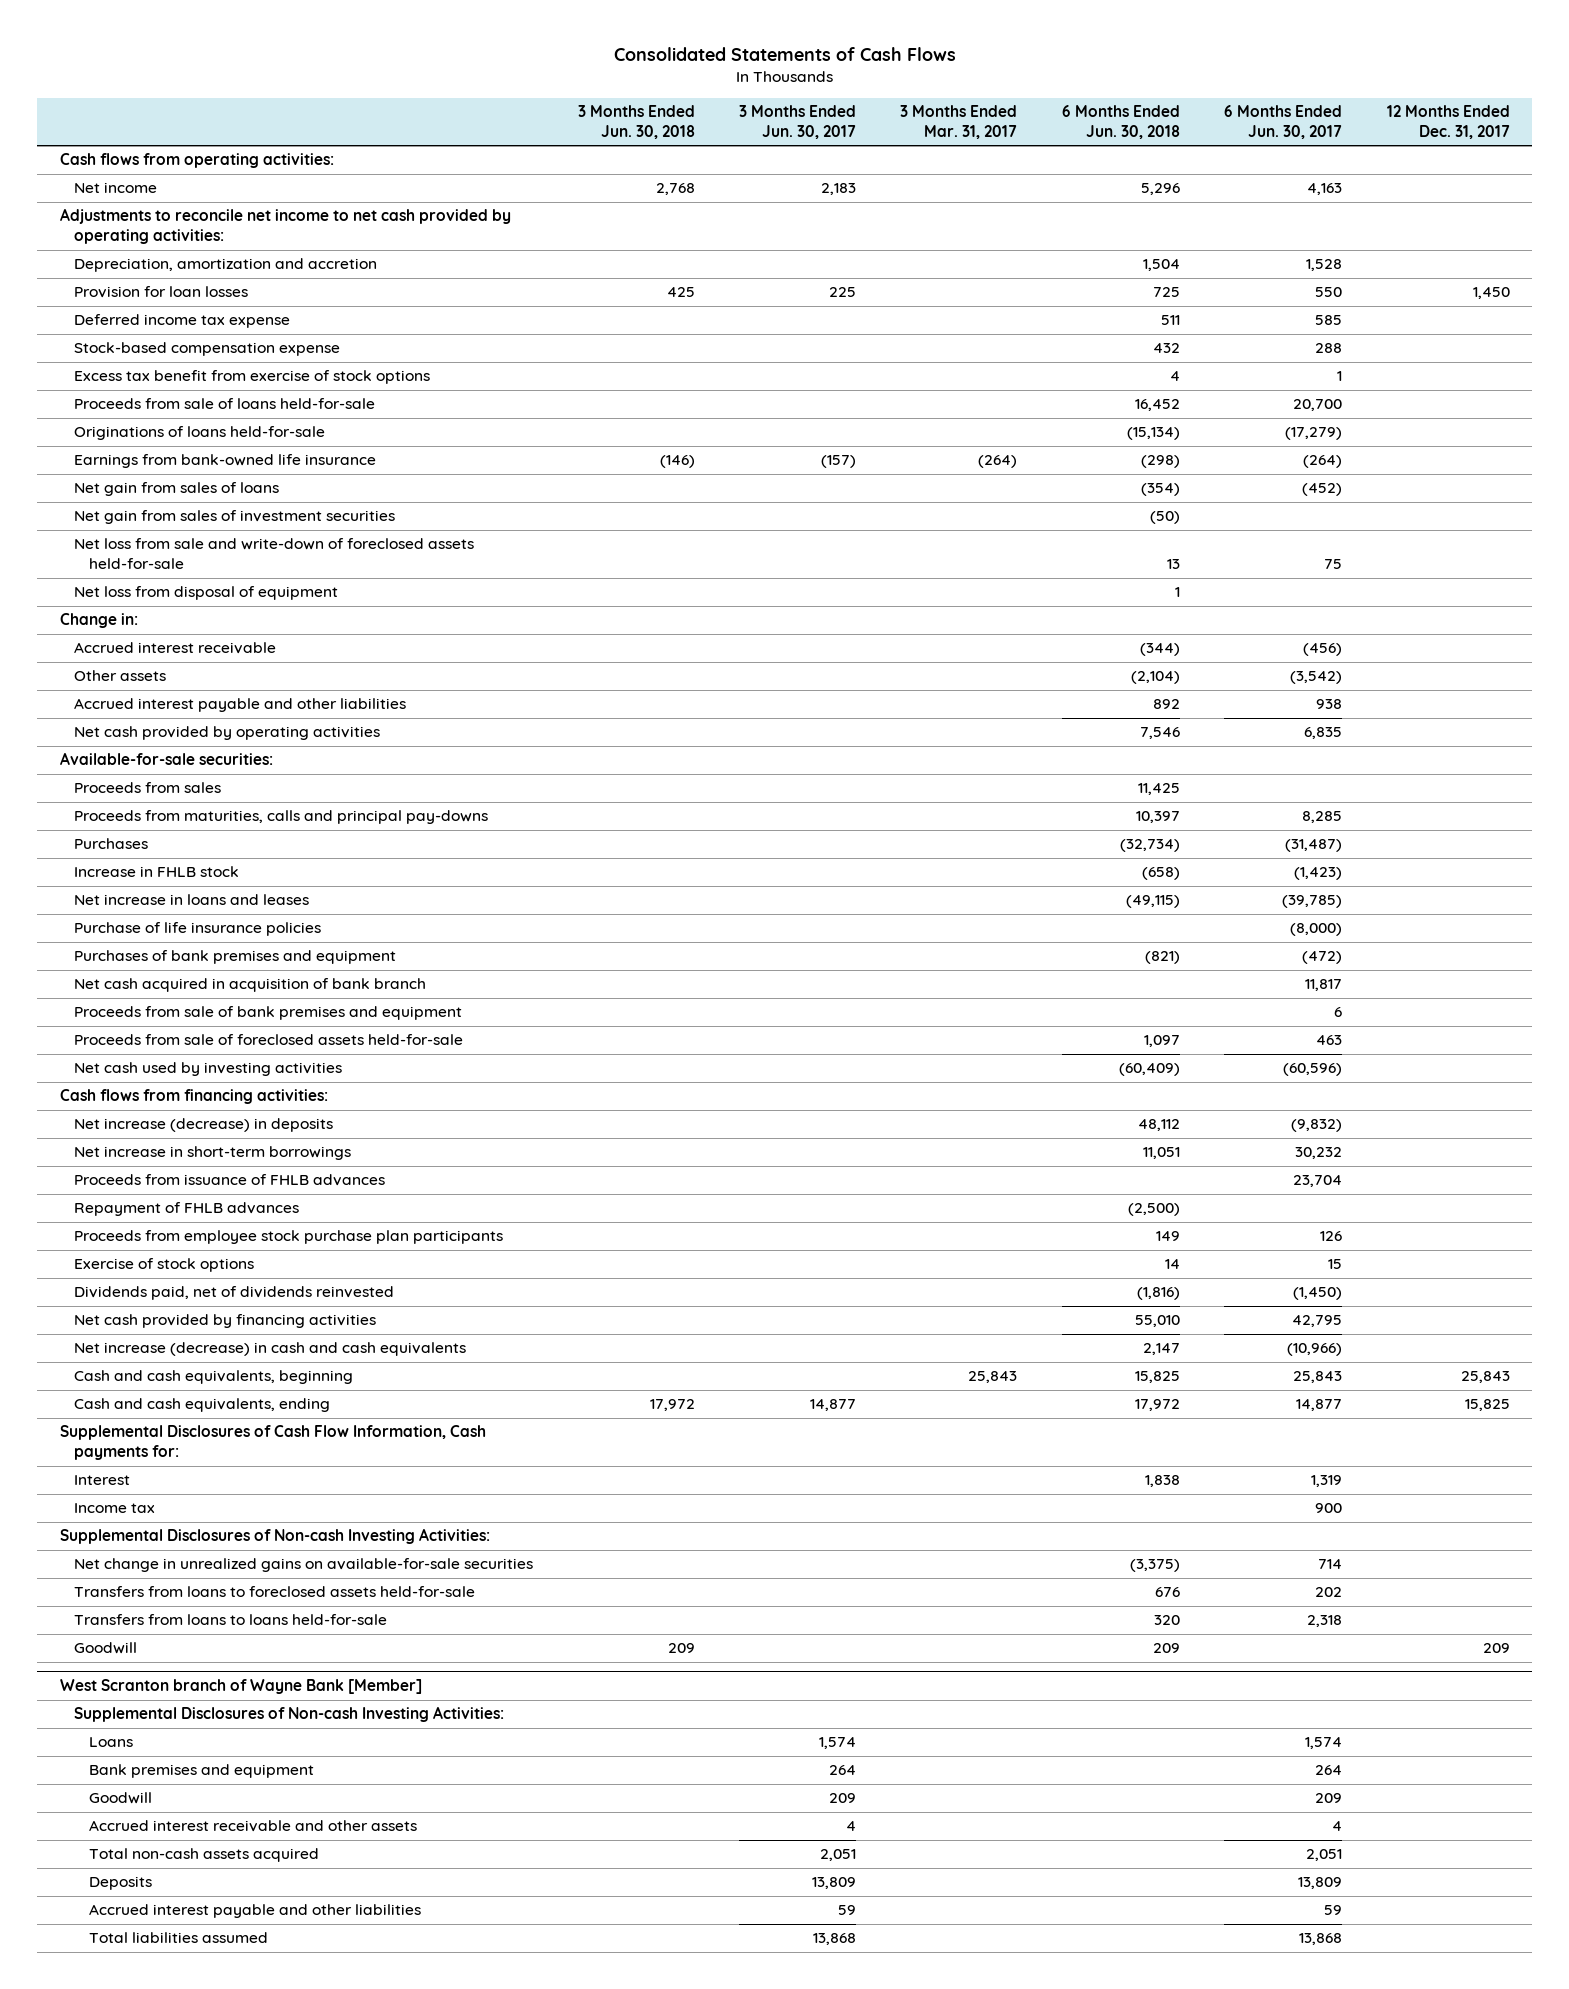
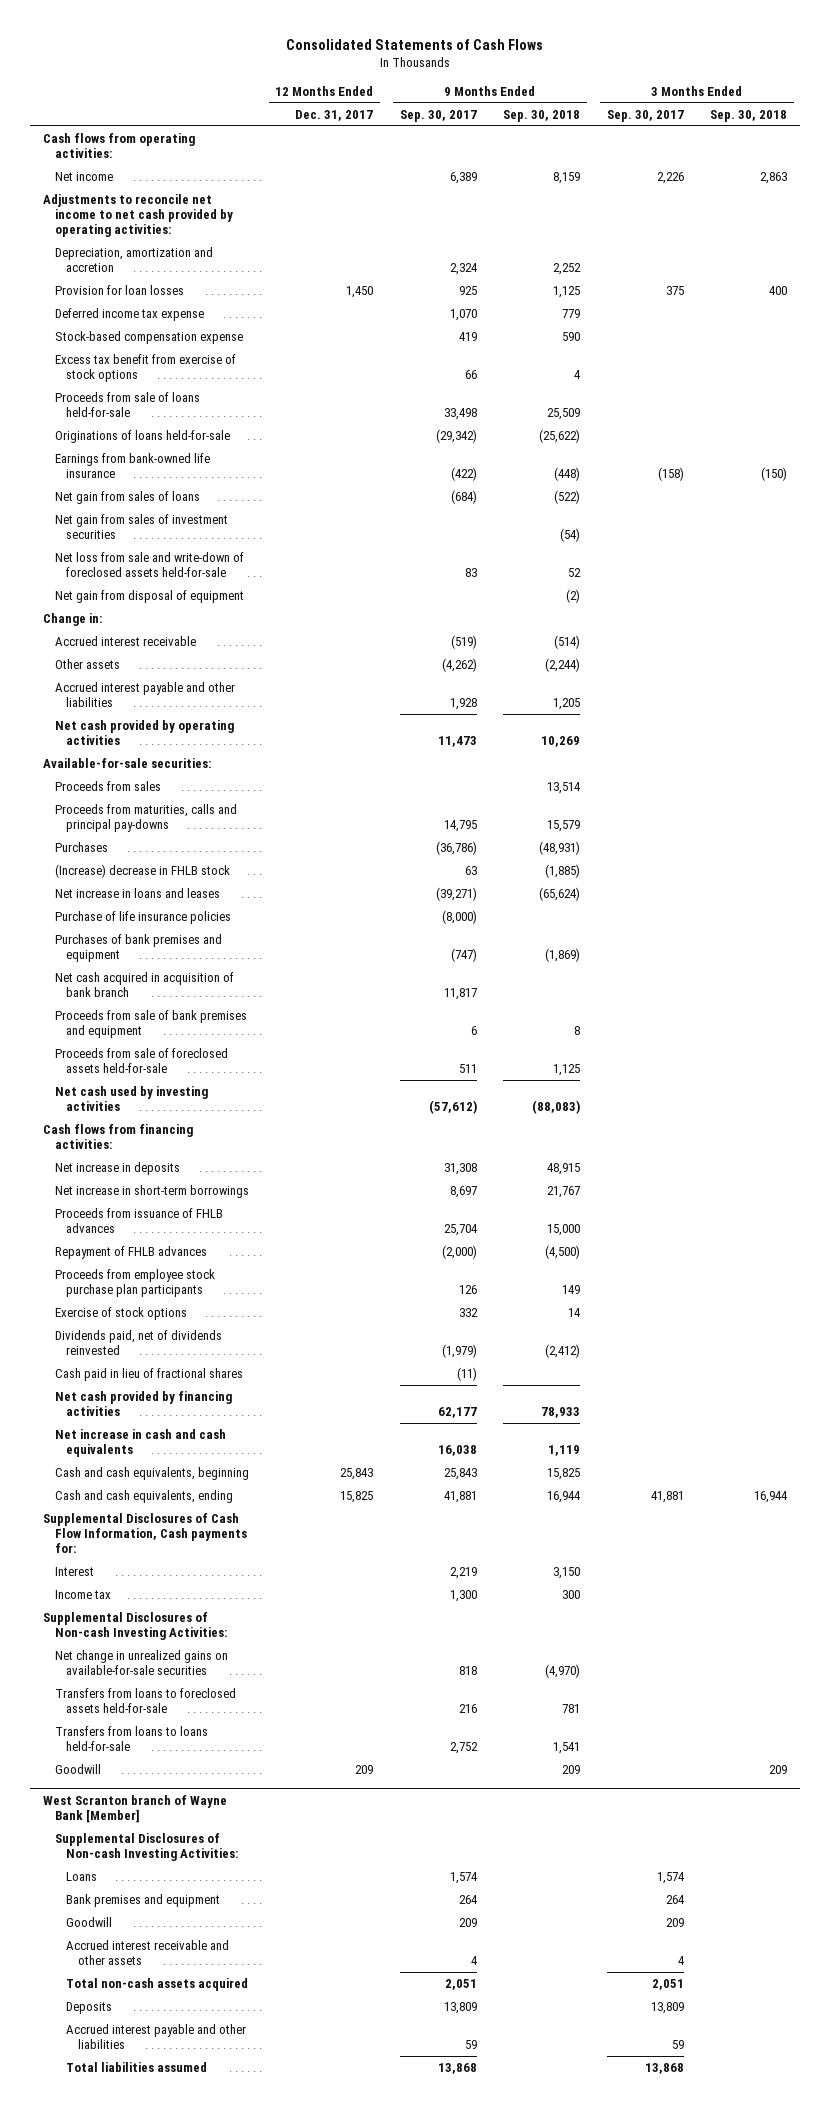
- | 3 Months Ended Jun. 30, 2018 | 3 Months Ended Jun. 30, 2017 | 3 Months Ended Mar. 31, 2017 | 6 Months Ended Jun. 30, 2018 | 6 Months Ended Jun. 30, 2017 | 12 Months Ended Dec. 31, 2017
+ | 12 Months Ended Dec. 31, 2017 | 9 Months Ended Sep. 30, 2017 | 9 Months Ended Sep. 30, 2018 | 3 Months Ended Sep. 30, 2017 | 3 Months Ended Sep. 30, 2018
- Net loss from disposal of equipment | | | | 1 | |
+ Net gain from disposal of equipment | | | (2) | |
- Increase in FHLB stock | | | | (658) | (1,423) |
+ (Increase) decrease in FHLB stock | | 63 | (1,885) | |
- Net increase (decrease) in deposits | | | | 48,112 | (9,832) |
+ Net increase in deposits | | 31,308 | 48,915 | |
+ Cash paid in lieu of fractional shares | | (11) | | |
- Net increase (decrease) in cash and cash equivalents | | | | 2,147 | (10,966) |
+ Net increase in cash and cash equivalents | | 16,038 | 1,119 | |

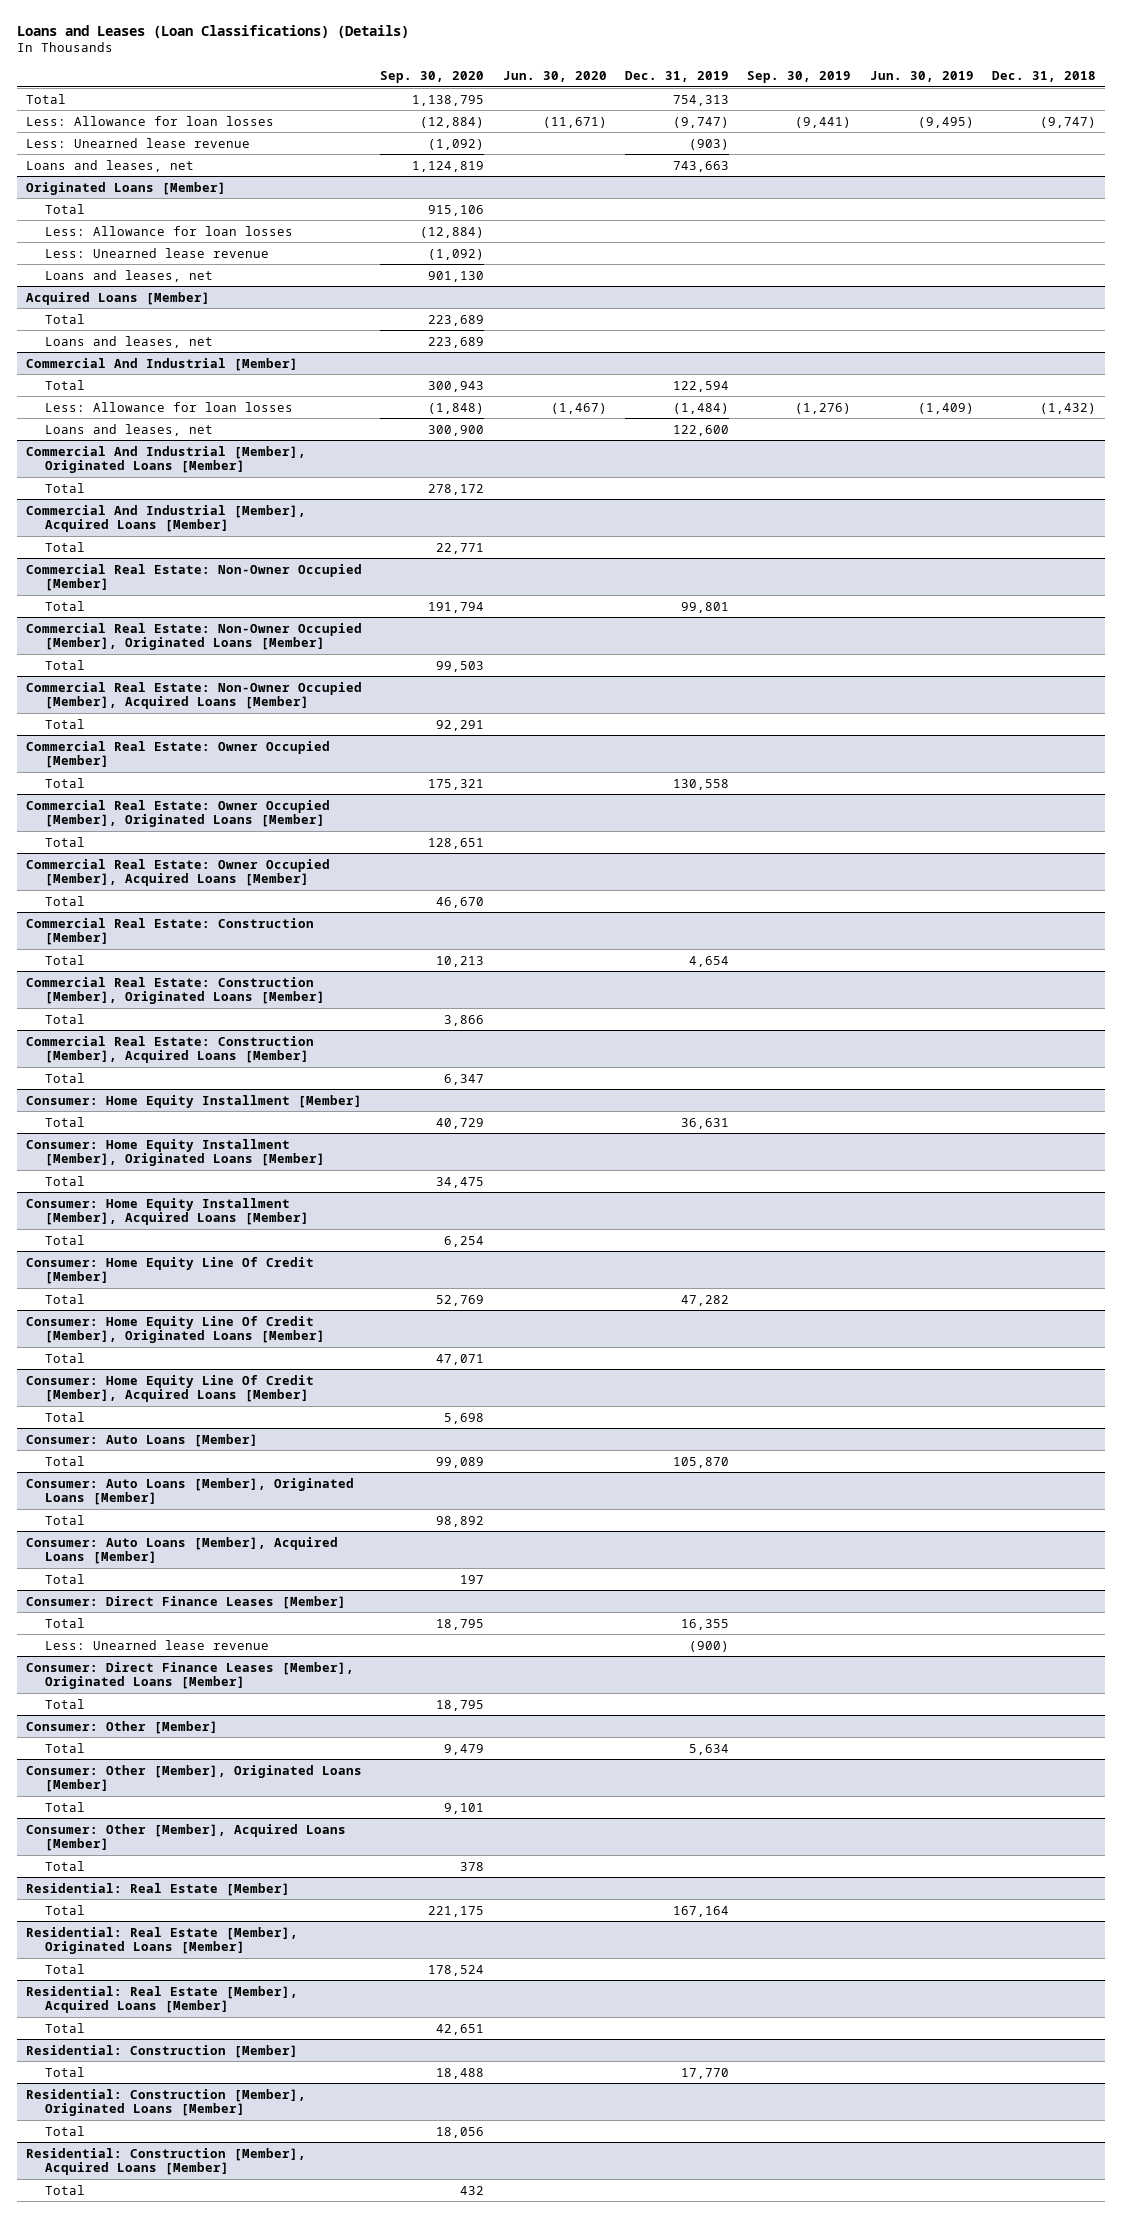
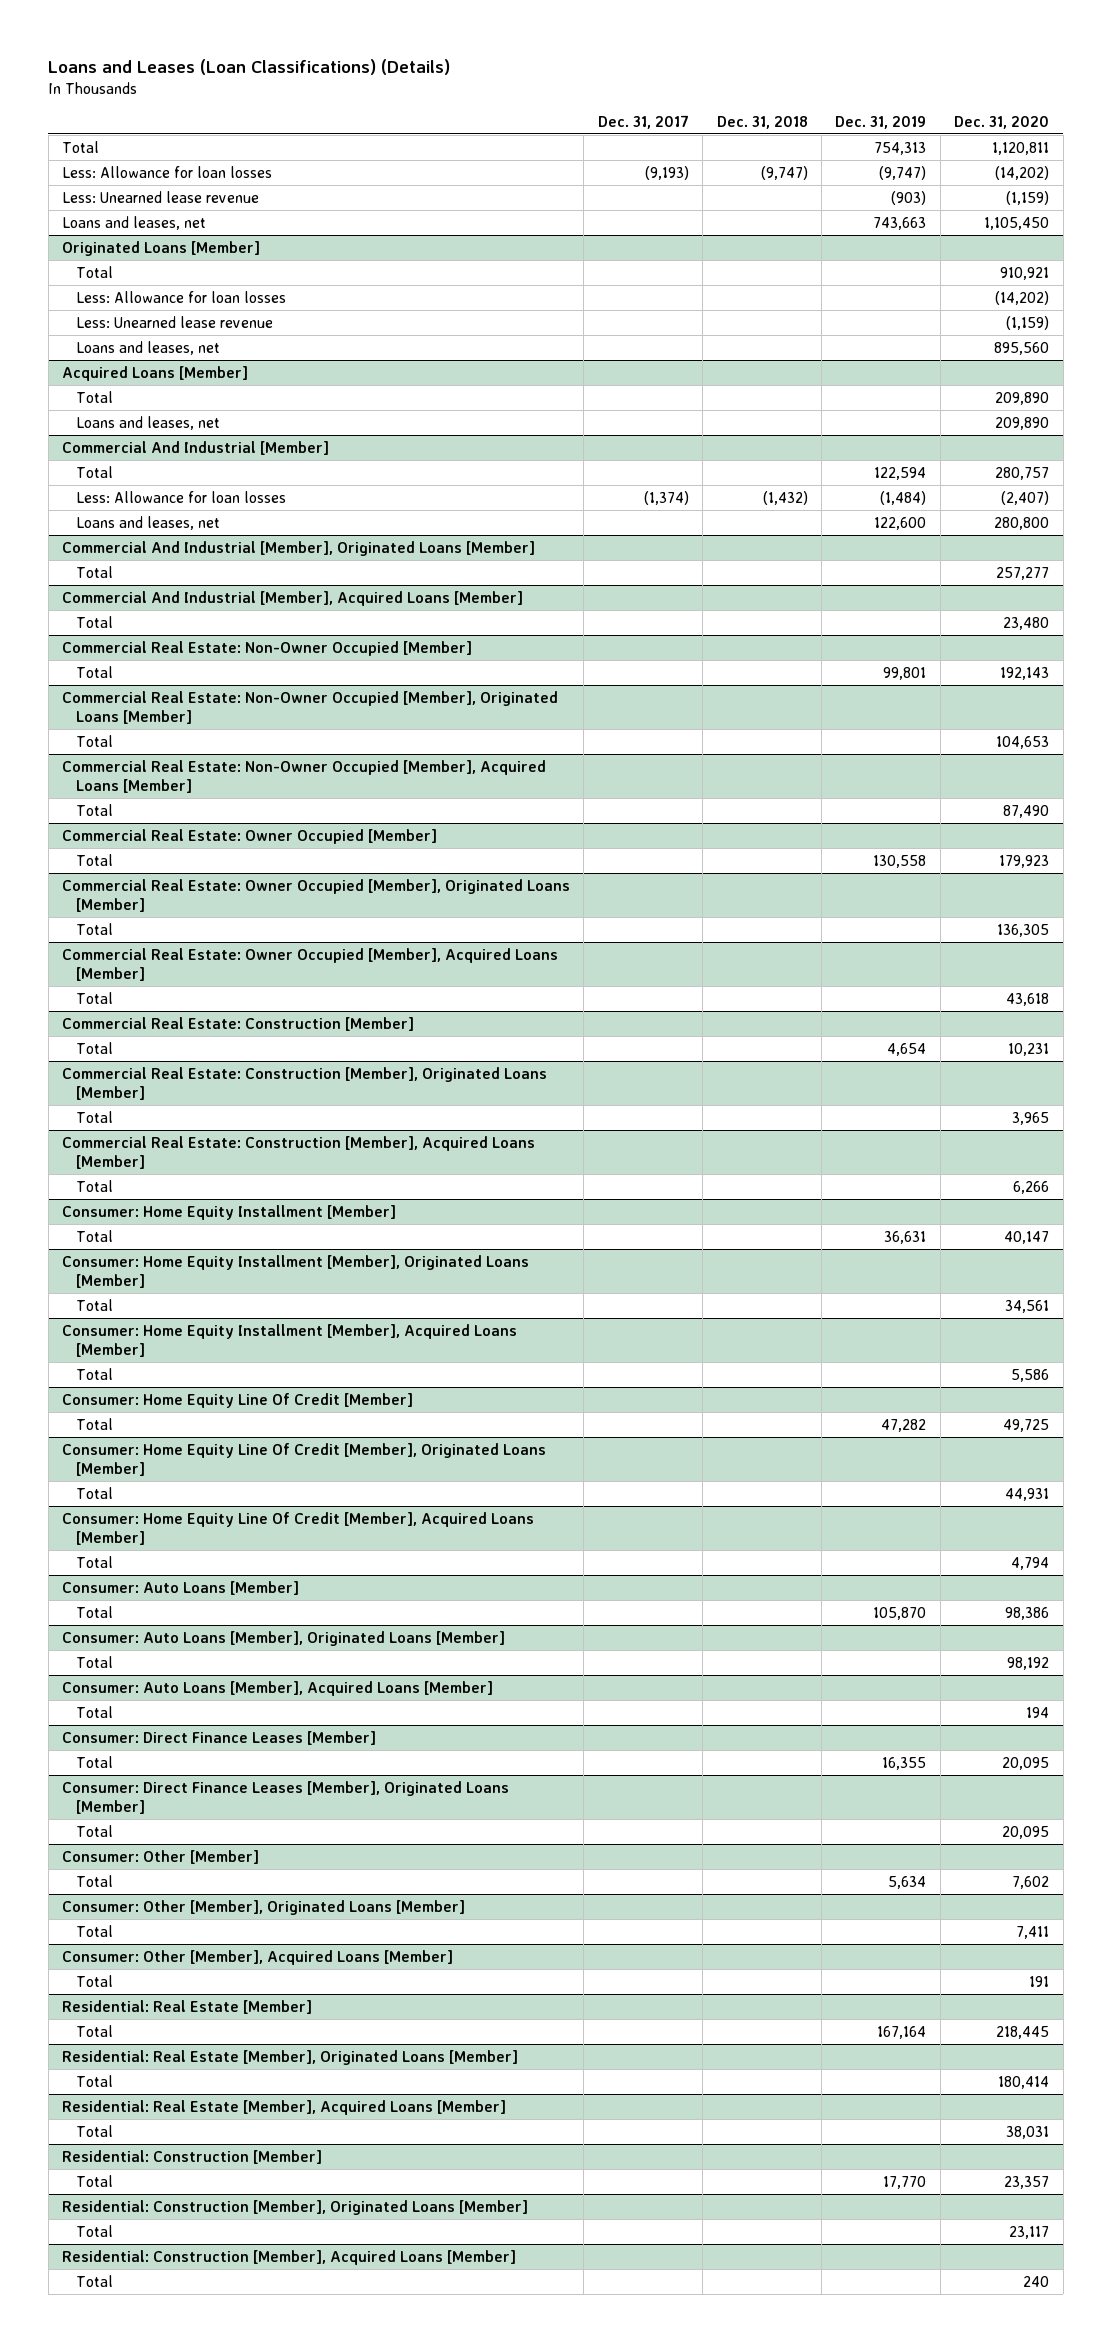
- | Sep. 30, 2020 | Jun. 30, 2020 | Dec. 31, 2019 | Sep. 30, 2019 | Jun. 30, 2019 | Dec. 31, 2018
+ | Dec. 31, 2017 | Dec. 31, 2018 | Dec. 31, 2019 | Dec. 31, 2020
@ Consumer: Direct Finance Leases [Member]
- Less: Unearned lease revenue | | | (900) | | |

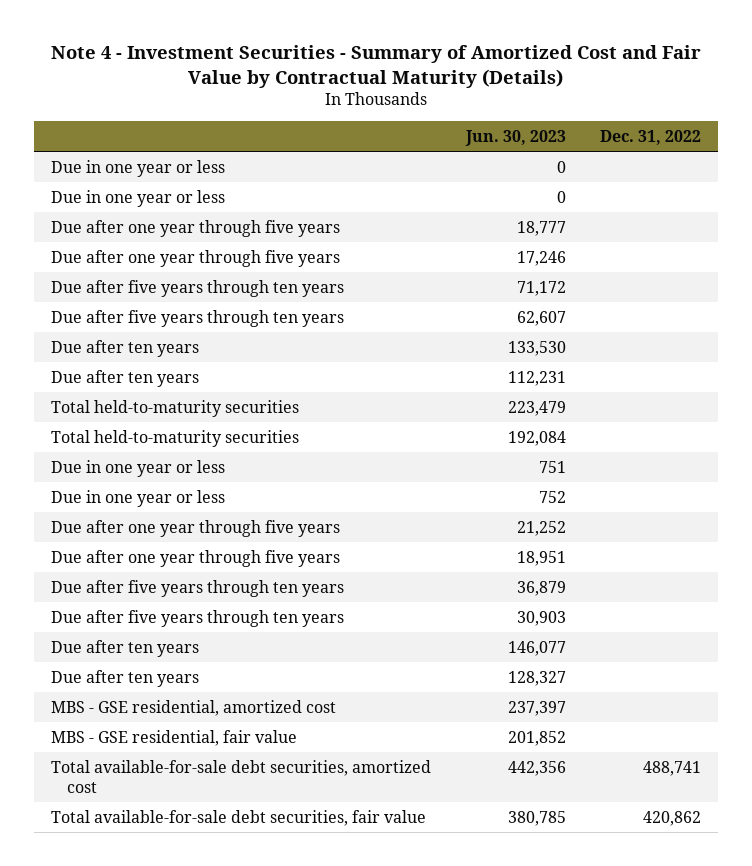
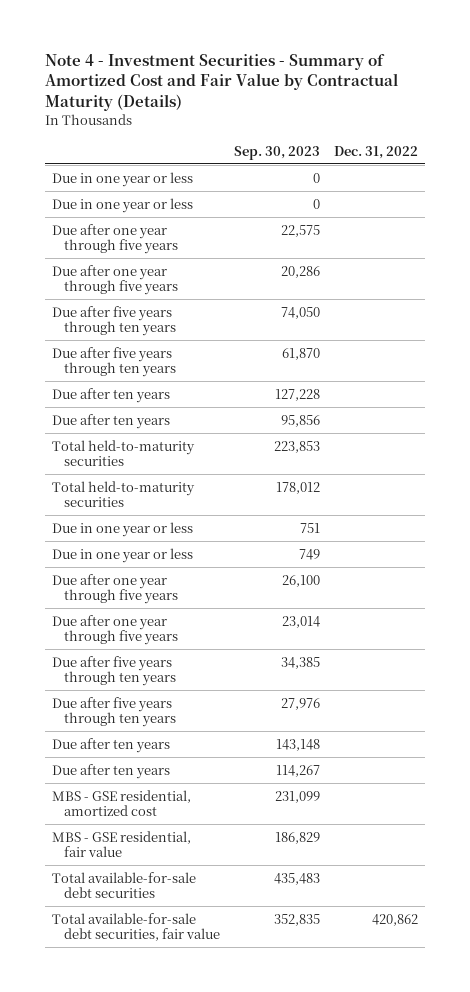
- | Jun. 30, 2023 | Dec. 31, 2022
+ | Sep. 30, 2023 | Dec. 31, 2022
- Total available-for-sale debt securities, amortized cost | 442,356 | 488,741
+ Total available-for-sale debt securities | 435,483 |

